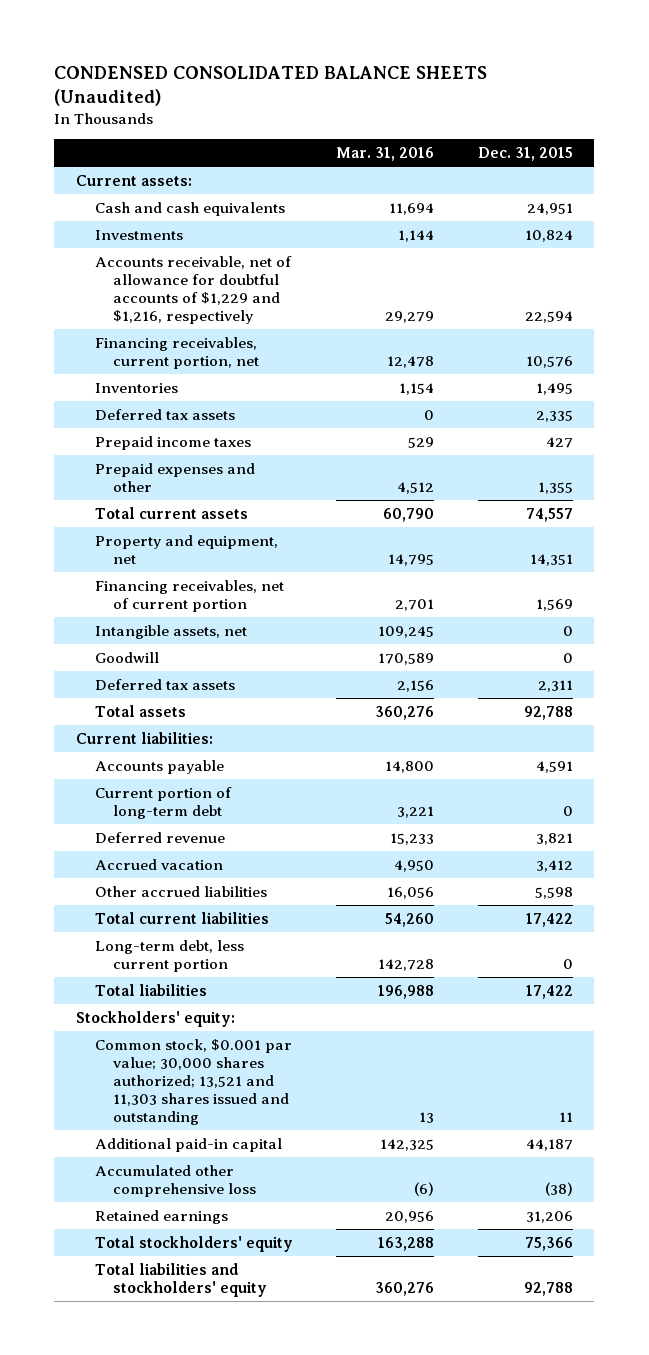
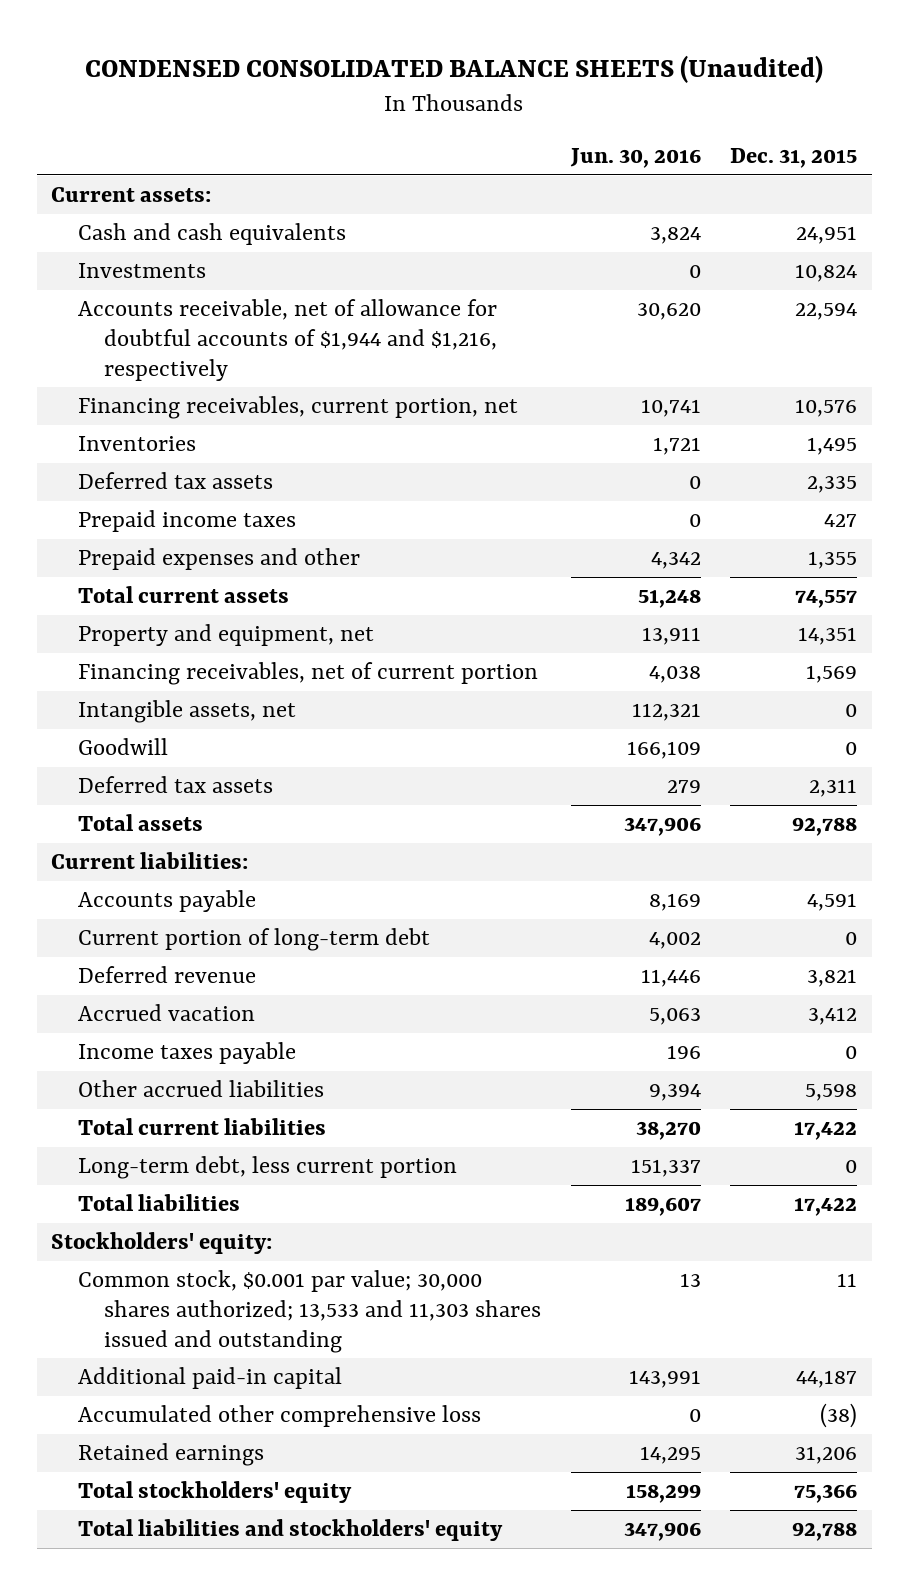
- | Mar. 31, 2016 | Dec. 31, 2015
+ | Jun. 30, 2016 | Dec. 31, 2015
- Accounts receivable, net of allowance for doubtful accounts of $1,229 and $1,216, respectively | 29,279 | 22,594
+ Accounts receivable, net of allowance for doubtful accounts of $1,944 and $1,216, respectively | 30,620 | 22,594
+ Income taxes payable | 196 | 0
- Common stock, $0.001 par value; 30,000 shares authorized; 13,521 and 11,303 shares issued and outstanding | 13 | 11
+ Common stock, $0.001 par value; 30,000 shares authorized; 13,533 and 11,303 shares issued and outstanding | 13 | 11

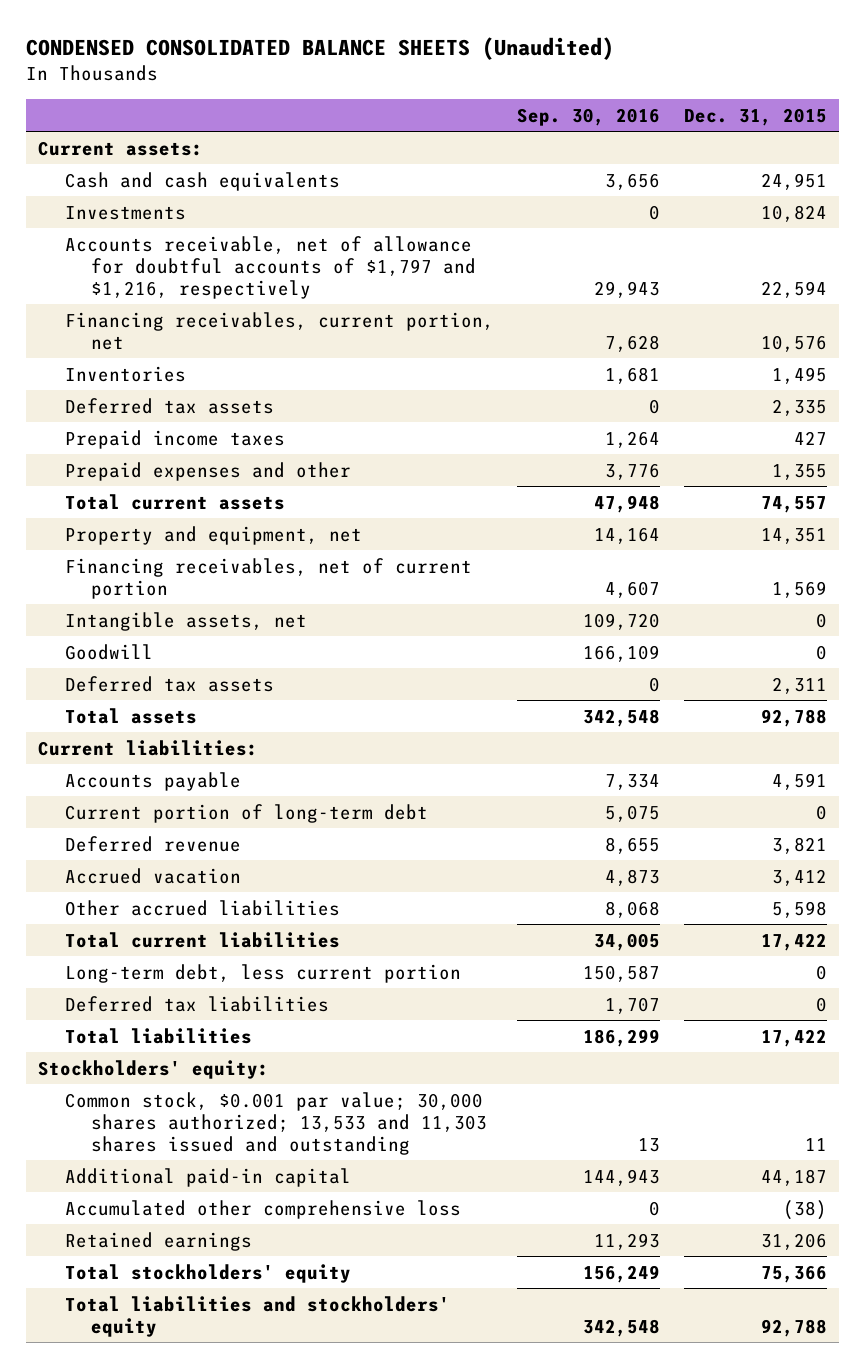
- | Jun. 30, 2016 | Dec. 31, 2015
+ | Sep. 30, 2016 | Dec. 31, 2015
- Accounts receivable, net of allowance for doubtful accounts of $1,944 and $1,216, respectively | 30,620 | 22,594
+ Accounts receivable, net of allowance for doubtful accounts of $1,797 and $1,216, respectively | 29,943 | 22,594
- Income taxes payable | 196 | 0
+ Deferred tax liabilities | 1,707 | 0

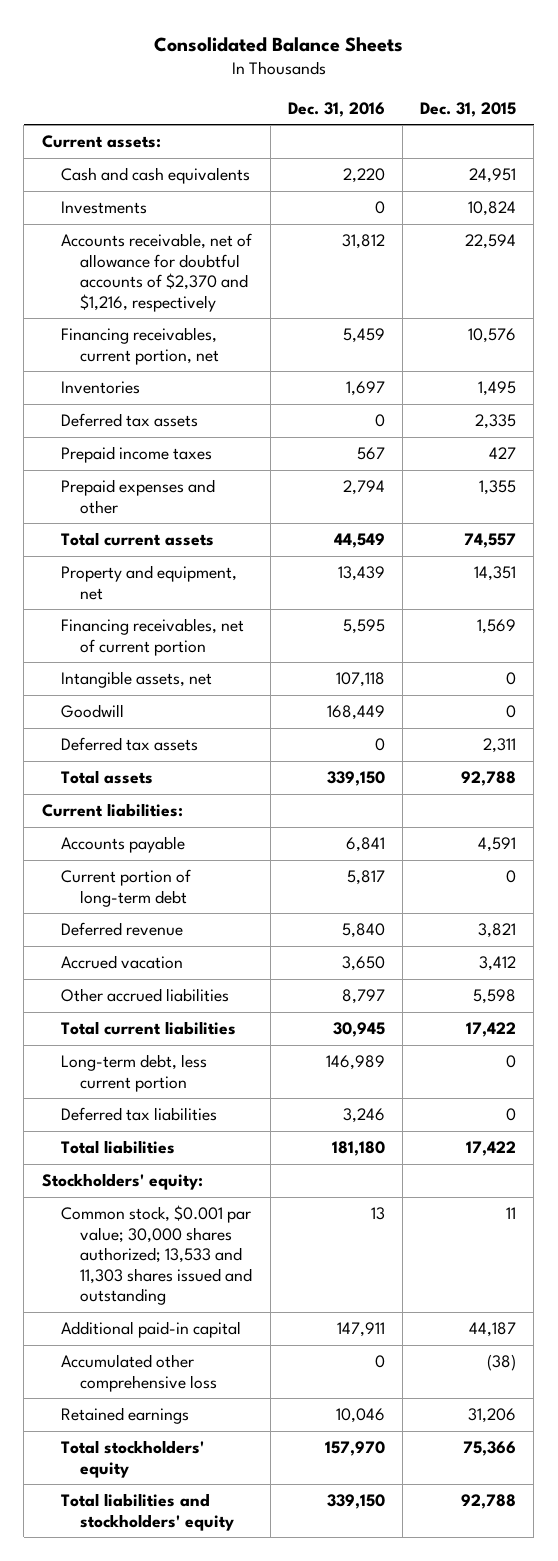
- CONDENSED CONSOLIDATED BALANCE SHEETS (Unaudited)
+ Consolidated Balance Sheets
- | Sep. 30, 2016 | Dec. 31, 2015
+ | Dec. 31, 2016 | Dec. 31, 2015
- Accounts receivable, net of allowance for doubtful accounts of $1,797 and $1,216, respectively | 29,943 | 22,594
+ Accounts receivable, net of allowance for doubtful accounts of $2,370 and $1,216, respectively | 31,812 | 22,594

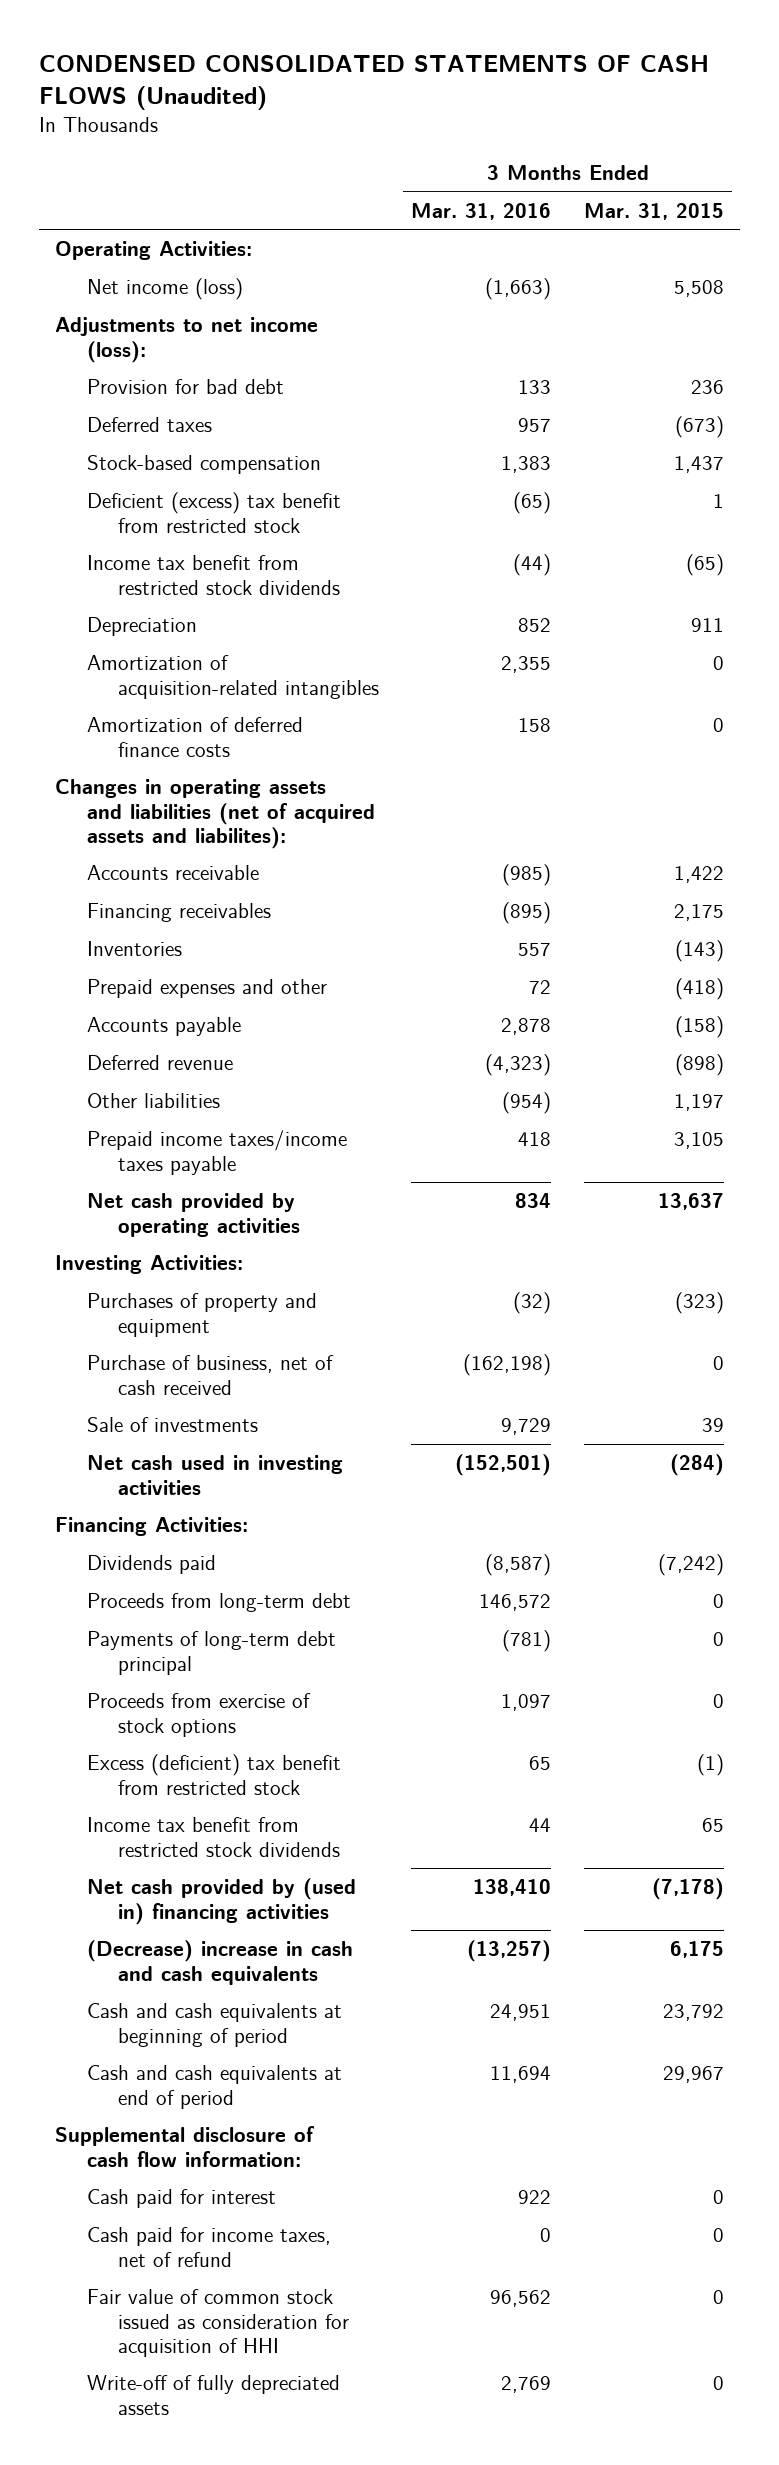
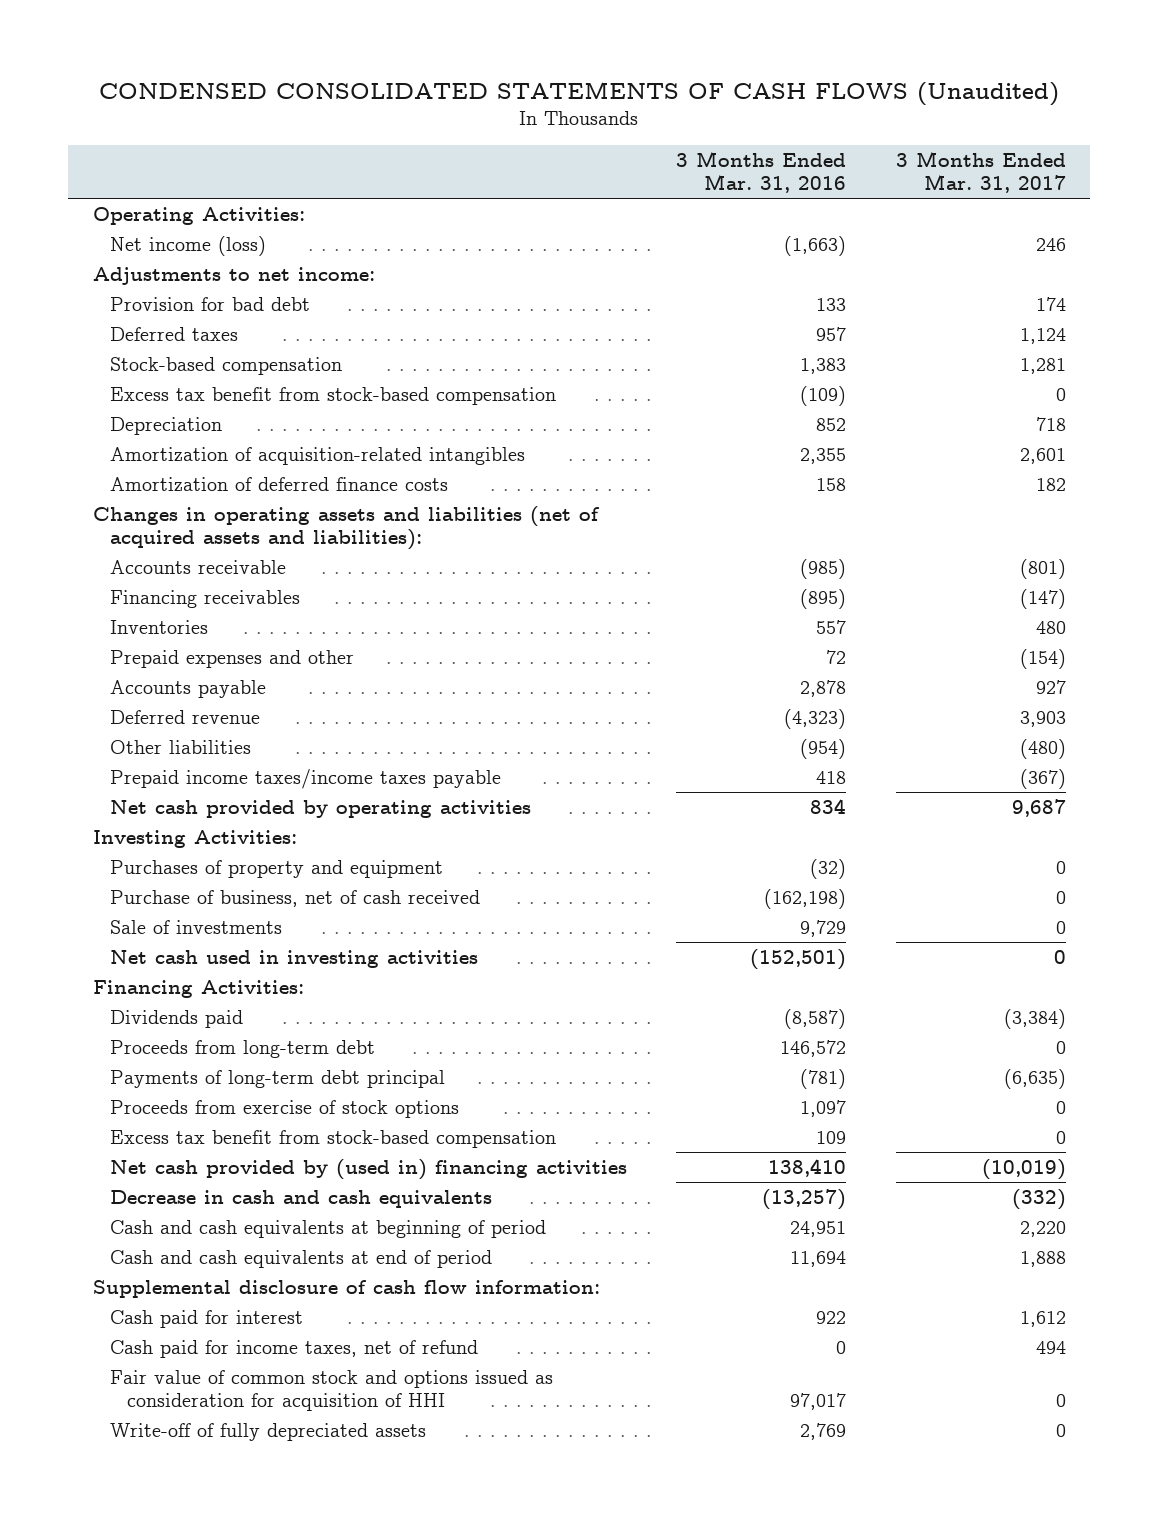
- | 3 Months Ended Mar. 31, 2016 | 3 Months Ended Mar. 31, 2015
+ | 3 Months Ended Mar. 31, 2016 | 3 Months Ended Mar. 31, 2017
- Adjustments to net income (loss):
+ Adjustments to net income:
- Deficient (excess) tax benefit from restricted stock | (65) | 1
- Income tax benefit from restricted stock dividends | (44) | (65)
+ Excess tax benefit from stock-based compensation | (109) | 0
- Changes in operating assets and liabilities (net of acquired assets and liabilites):
+ Changes in operating assets and liabilities (net of acquired assets and liabilities):
- Excess (deficient) tax benefit from restricted stock | 65 | (1)
- Income tax benefit from restricted stock dividends | 44 | 65
+ Excess tax benefit from stock-based compensation | 109 | 0
- (Decrease) increase in cash and cash equivalents | (13,257) | 6,175
+ Decrease in cash and cash equivalents | (13,257) | (332)
- Fair value of common stock issued as consideration for acquisition of HHI | 96,562 | 0
+ Fair value of common stock and options issued as consideration for acquisition of HHI | 97,017 | 0

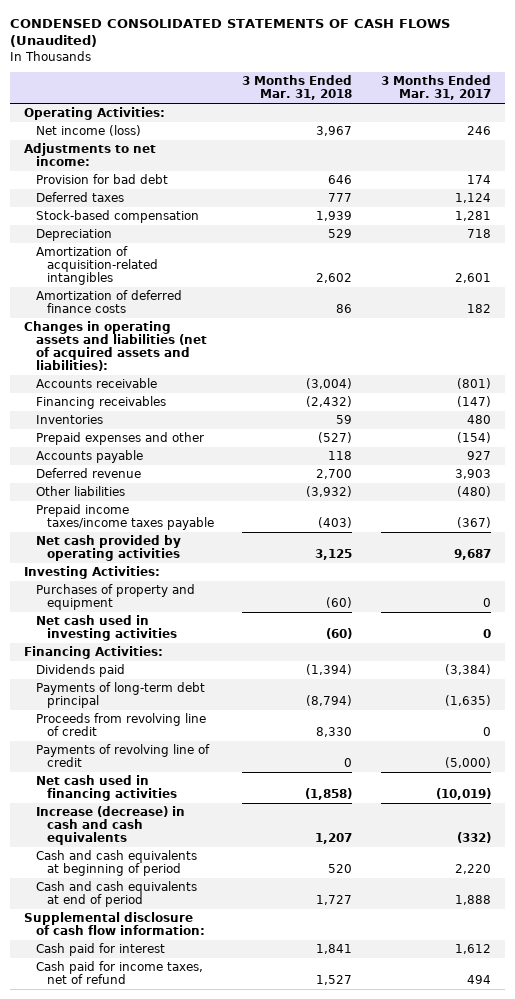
- | 3 Months Ended Mar. 31, 2016 | 3 Months Ended Mar. 31, 2017
+ | 3 Months Ended Mar. 31, 2018 | 3 Months Ended Mar. 31, 2017
- Excess tax benefit from stock-based compensation | (109) | 0
- Purchase of business, net of cash received | (162,198) | 0
- Sale of investments | 9,729 | 0
- Proceeds from long-term debt | 146,572 | 0
- Payments of long-term debt principal | (781) | (6,635)
- Proceeds from exercise of stock options | 1,097 | 0
- Excess tax benefit from stock-based compensation | 109 | 0
- Net cash provided by (used in) financing activities | 138,410 | (10,019)
- Decrease in cash and cash equivalents | (13,257) | (332)
+ Payments of long-term debt principal | (8,794) | (1,635)
+ Proceeds from revolving line of credit | 8,330 | 0
+ Payments of revolving line of credit | 0 | (5,000)
+ Net cash used in financing activities | (1,858) | (10,019)
+ Increase (decrease) in cash and cash equivalents | 1,207 | (332)
- Fair value of common stock and options issued as consideration for acquisition of HHI | 97,017 | 0
- Write-off of fully depreciated assets | 2,769 | 0

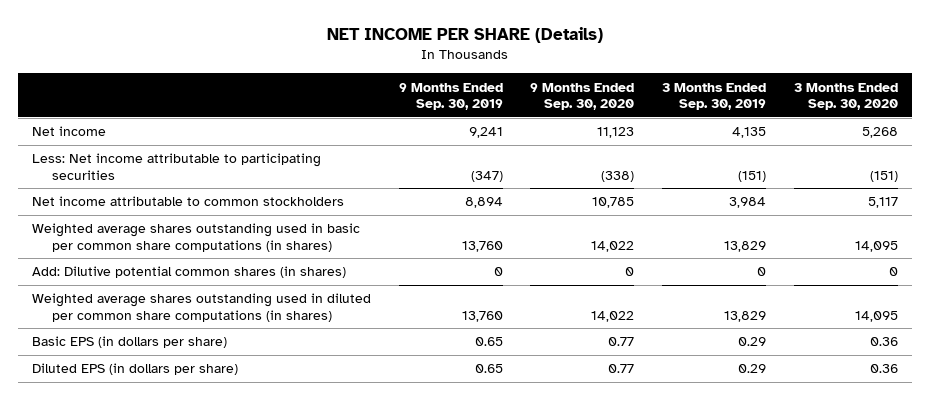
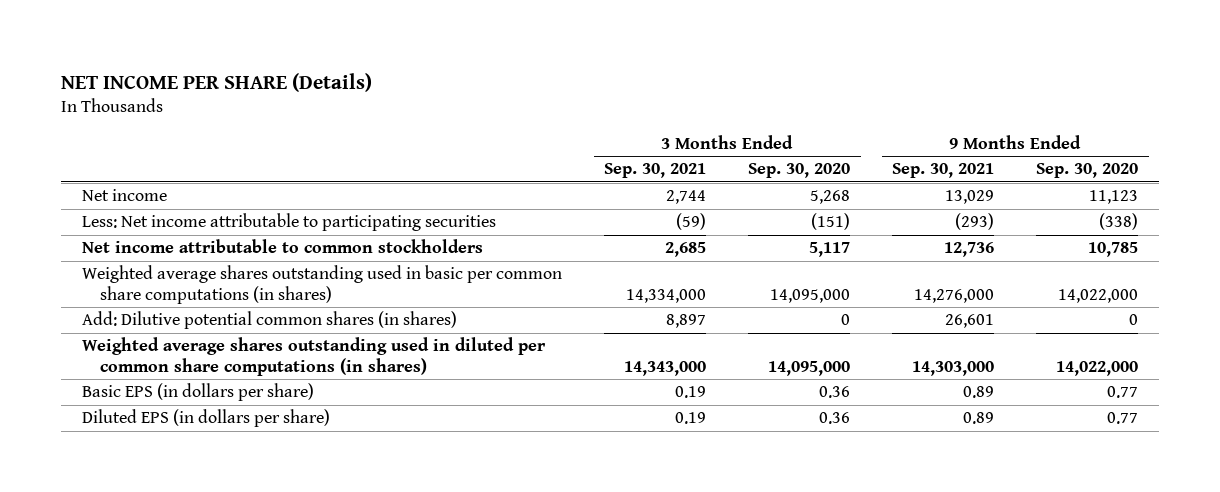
- | 9 Months Ended Sep. 30, 2019 | 9 Months Ended Sep. 30, 2020 | 3 Months Ended Sep. 30, 2019 | 3 Months Ended Sep. 30, 2020
+ | 3 Months Ended Sep. 30, 2021 | 3 Months Ended Sep. 30, 2020 | 9 Months Ended Sep. 30, 2021 | 9 Months Ended Sep. 30, 2020
- Weighted average shares outstanding used in basic per common share computations (in shares) | 13,760 | 14,022 | 13,829 | 14,095
+ Weighted average shares outstanding used in basic per common share computations (in shares) | 14,334,000 | 14,095,000 | 14,276,000 | 14,022,000
- Weighted average shares outstanding used in diluted per common share computations (in shares) | 13,760 | 14,022 | 13,829 | 14,095
+ Weighted average shares outstanding used in diluted per common share computations (in shares) | 14,343,000 | 14,095,000 | 14,303,000 | 14,022,000

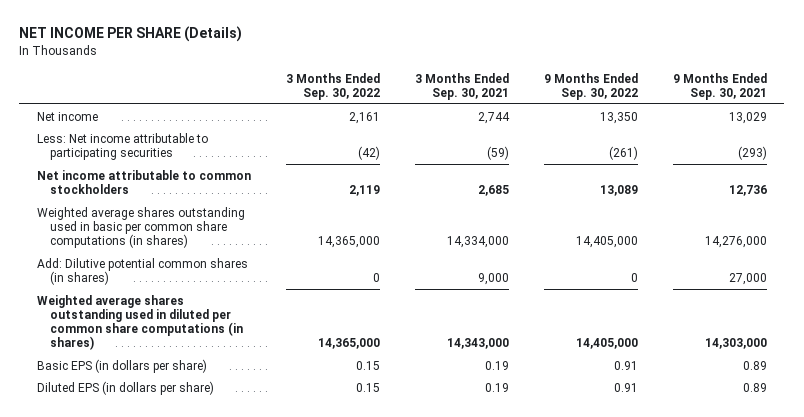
- | 3 Months Ended Sep. 30, 2021 | 3 Months Ended Sep. 30, 2020 | 9 Months Ended Sep. 30, 2021 | 9 Months Ended Sep. 30, 2020
+ | 3 Months Ended Sep. 30, 2022 | 3 Months Ended Sep. 30, 2021 | 9 Months Ended Sep. 30, 2022 | 9 Months Ended Sep. 30, 2021
- Add: Dilutive potential common shares (in shares) | 8,897 | 0 | 26,601 | 0
+ Add: Dilutive potential common shares (in shares) | 0 | 9,000 | 0 | 27,000

